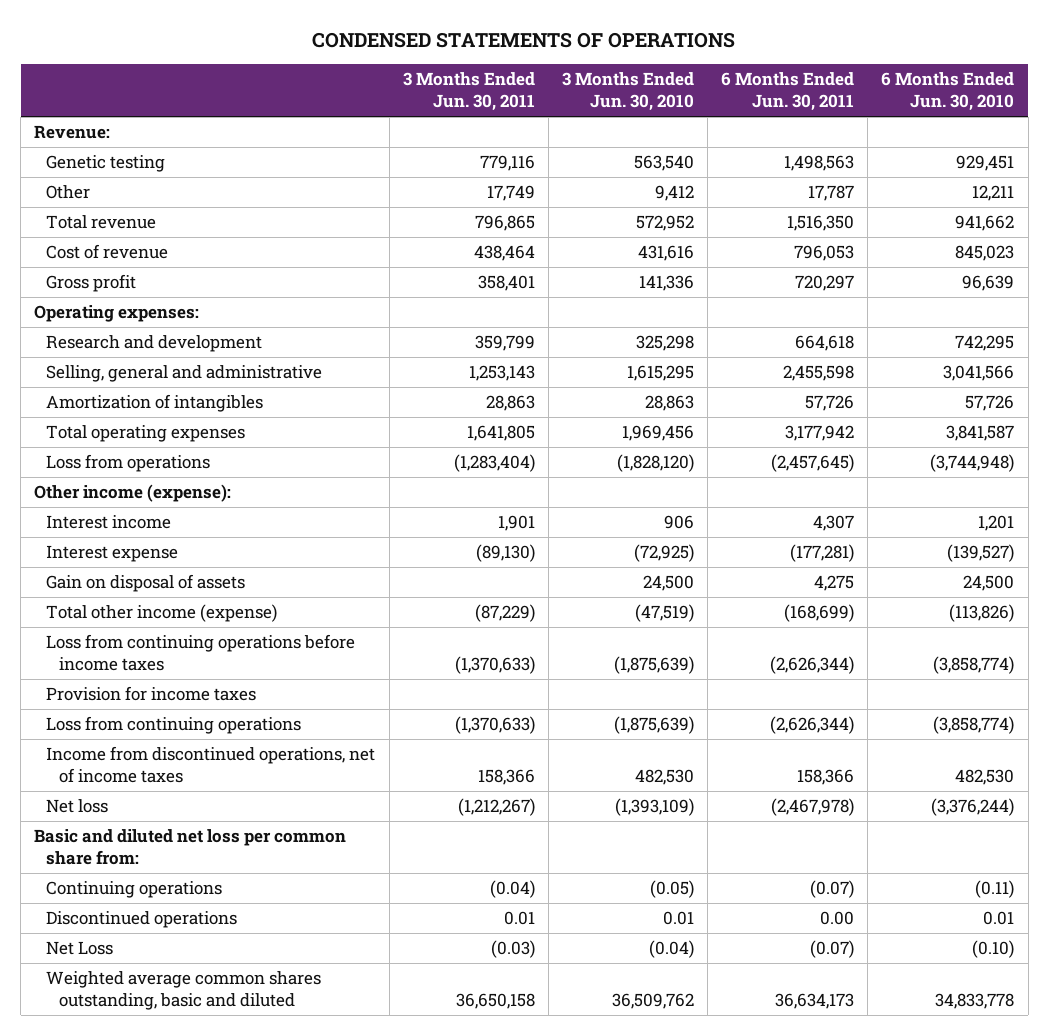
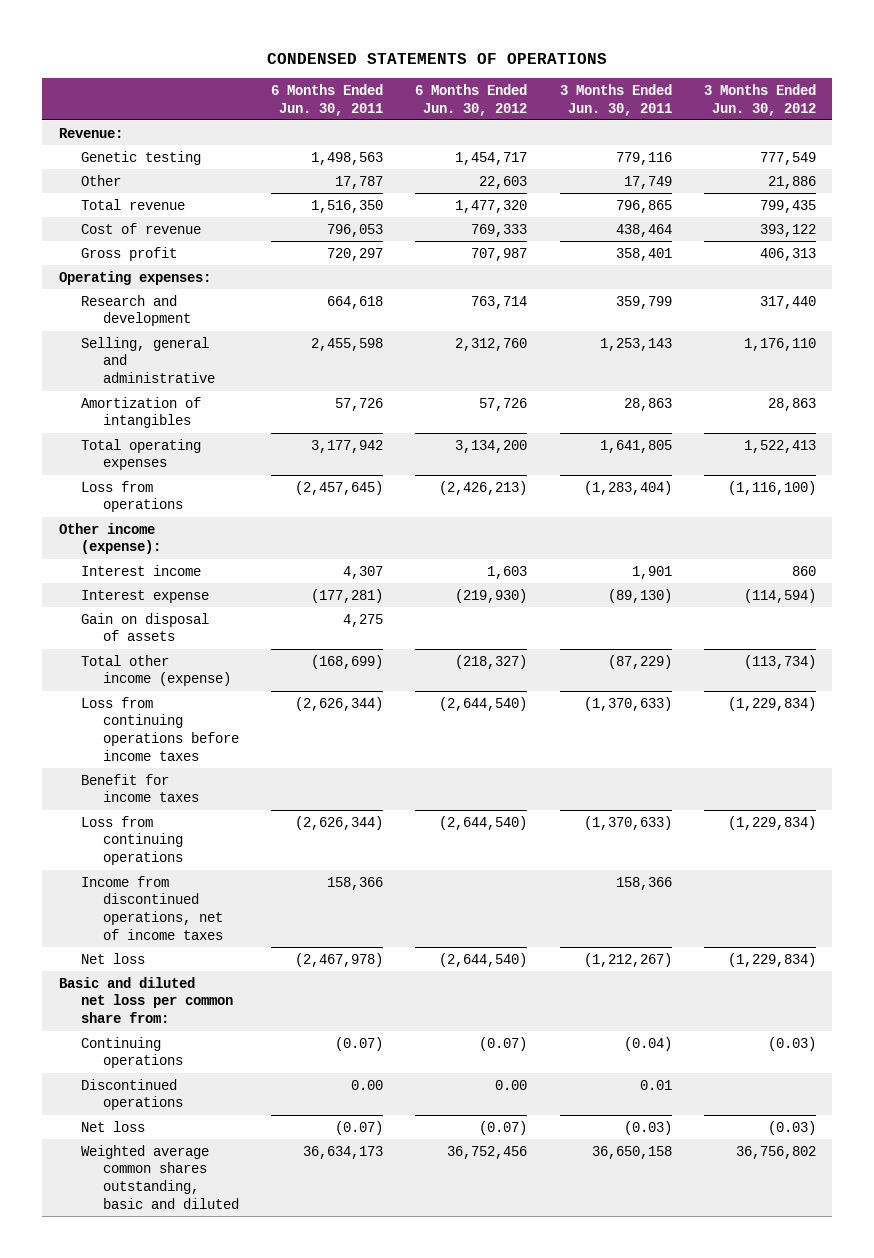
- | 3 Months Ended Jun. 30, 2011 | 3 Months Ended Jun. 30, 2010 | 6 Months Ended Jun. 30, 2011 | 6 Months Ended Jun. 30, 2010
+ | 6 Months Ended Jun. 30, 2011 | 6 Months Ended Jun. 30, 2012 | 3 Months Ended Jun. 30, 2011 | 3 Months Ended Jun. 30, 2012
- Provision for income taxes
+ Benefit for income taxes
- Net Loss | (0.03) | (0.04) | (0.07) | (0.10)
+ Net loss | (0.07) | (0.07) | (0.03) | (0.03)

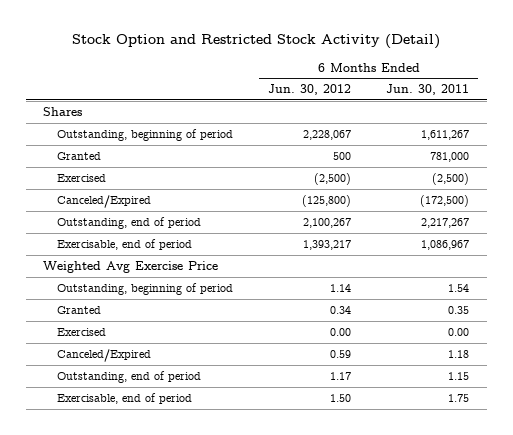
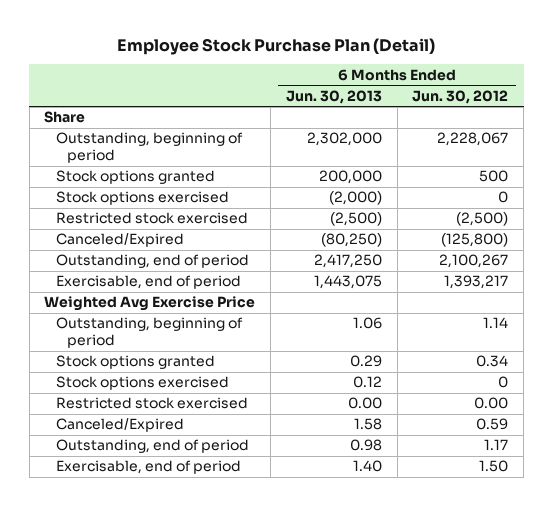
- Stock Option and Restricted Stock Activity (Detail)
+ Employee Stock Purchase Plan (Detail)
- | 6 Months Ended Jun. 30, 2012 | 6 Months Ended Jun. 30, 2011
+ | 6 Months Ended Jun. 30, 2013 | 6 Months Ended Jun. 30, 2012
- Shares
+ Share
- Granted | 500 | 781,000
- Exercised | (2,500) | (2,500)
+ Stock options granted | 200,000 | 500
+ Stock options exercised | (2,000) | 0
+ Restricted stock exercised | (2,500) | (2,500)
- Granted | 0.34 | 0.35
- Exercised | 0.00 | 0.00
+ Stock options granted | 0.29 | 0.34
+ Stock options exercised | 0.12 | 0
+ Restricted stock exercised | 0.00 | 0.00

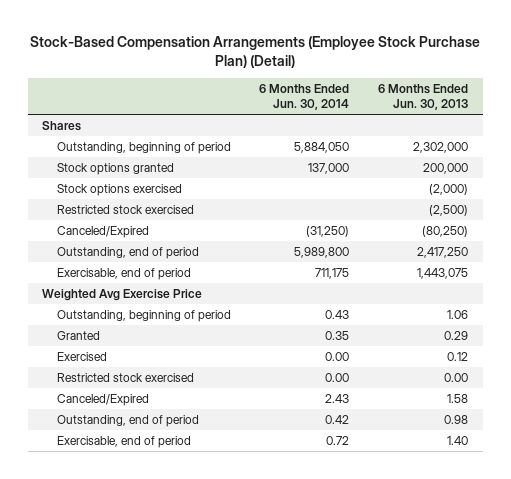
- Employee Stock Purchase Plan (Detail)
+ Stock-Based Compensation Arrangements (Employee Stock Purchase Plan) (Detail)
- | 6 Months Ended Jun. 30, 2013 | 6 Months Ended Jun. 30, 2012
+ | 6 Months Ended Jun. 30, 2014 | 6 Months Ended Jun. 30, 2013
- Share
+ Shares
- Stock options granted | 0.29 | 0.34
- Stock options exercised | 0.12 | 0
+ Granted | 0.35 | 0.29
+ Exercised | 0.00 | 0.12

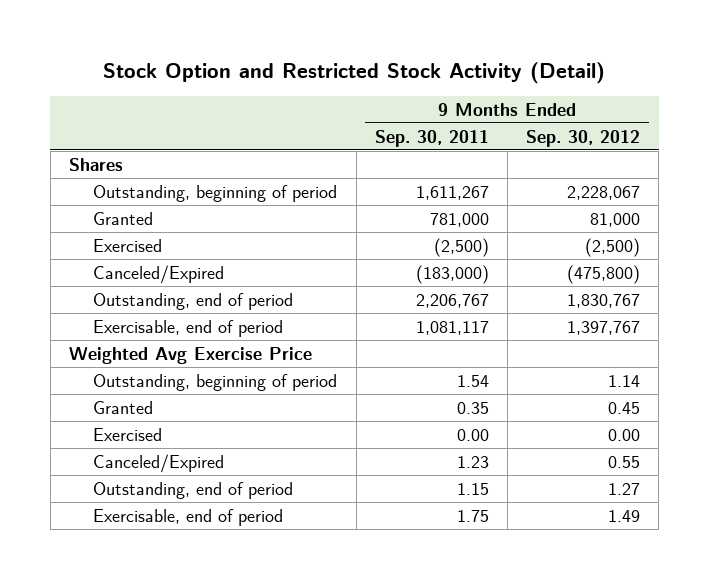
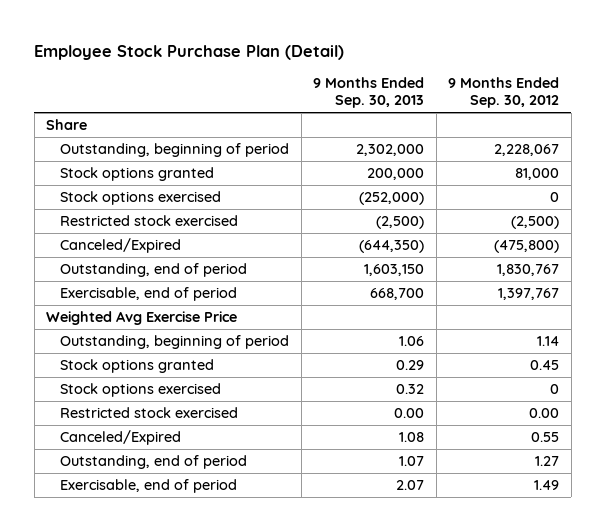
- Stock Option and Restricted Stock Activity (Detail)
+ Employee Stock Purchase Plan (Detail)
- | 9 Months Ended Sep. 30, 2011 | 9 Months Ended Sep. 30, 2012
+ | 9 Months Ended Sep. 30, 2013 | 9 Months Ended Sep. 30, 2012
- Shares
+ Share
- Granted | 781,000 | 81,000
- Exercised | (2,500) | (2,500)
+ Stock options granted | 200,000 | 81,000
+ Stock options exercised | (252,000) | 0
+ Restricted stock exercised | (2,500) | (2,500)
- Granted | 0.35 | 0.45
- Exercised | 0.00 | 0.00
+ Stock options granted | 0.29 | 0.45
+ Stock options exercised | 0.32 | 0
+ Restricted stock exercised | 0.00 | 0.00

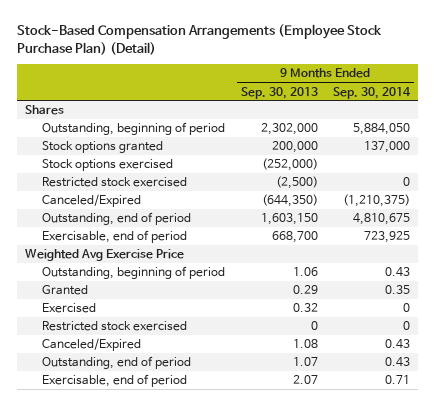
- Employee Stock Purchase Plan (Detail)
+ Stock-Based Compensation Arrangements (Employee Stock Purchase Plan) (Detail)
- | 9 Months Ended Sep. 30, 2013 | 9 Months Ended Sep. 30, 2012
+ | 9 Months Ended Sep. 30, 2013 | 9 Months Ended Sep. 30, 2014
- Share
+ Shares
- Stock options granted | 0.29 | 0.45
- Stock options exercised | 0.32 | 0
- Restricted stock exercised | 0.00 | 0.00
+ Granted | 0.29 | 0.35
+ Exercised | 0.32 | 0
+ Restricted stock exercised | 0 | 0

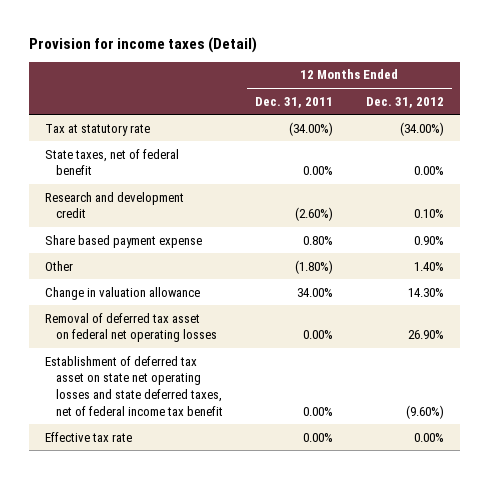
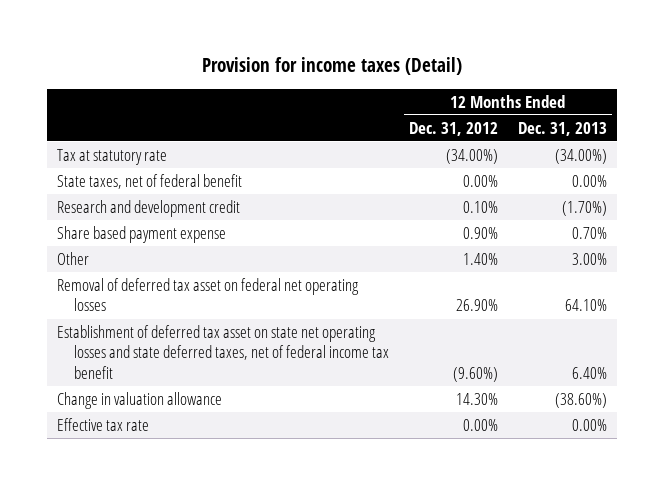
- | 12 Months Ended Dec. 31, 2011 | 12 Months Ended Dec. 31, 2012
+ | 12 Months Ended Dec. 31, 2012 | 12 Months Ended Dec. 31, 2013
moved down: Change in valuation allowance | 14.30% | (38.60%)

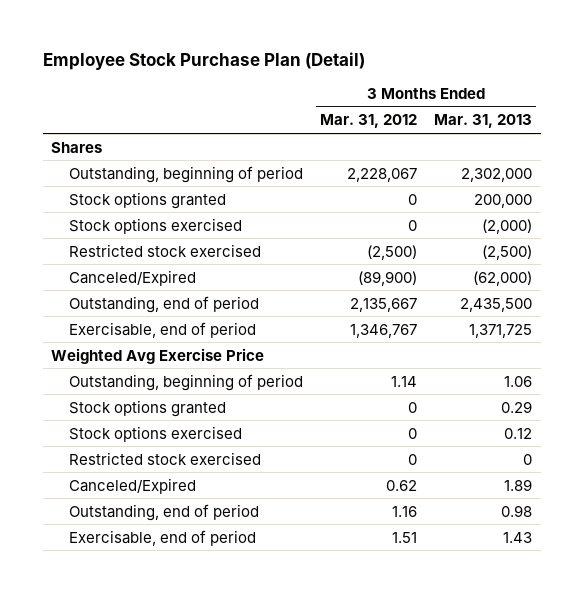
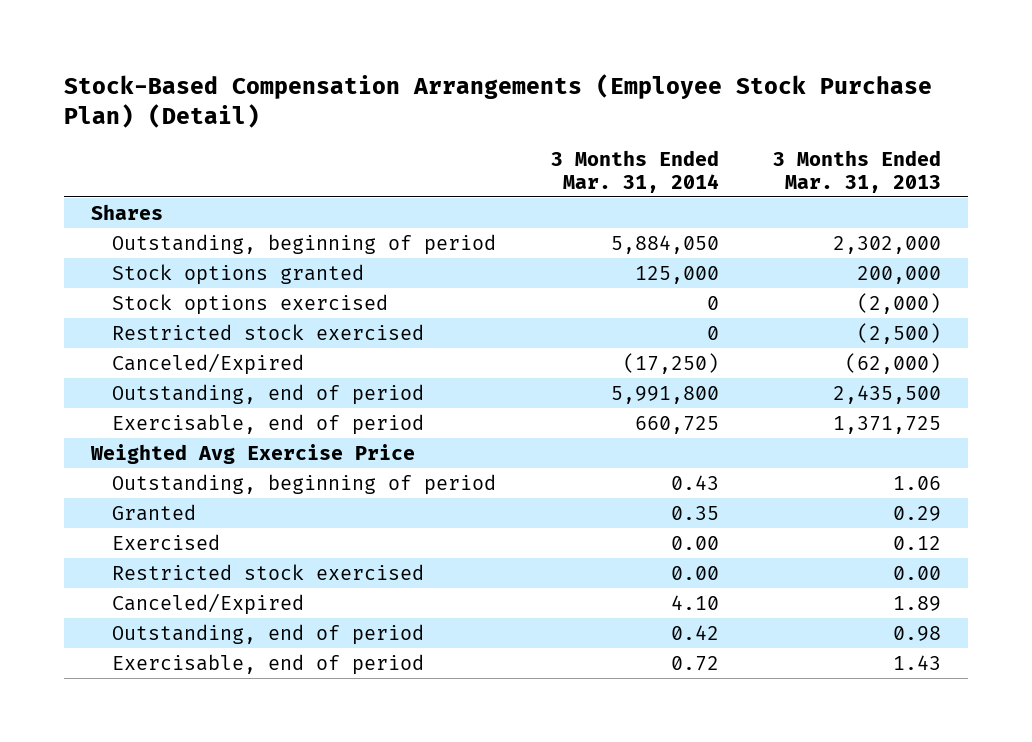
- Employee Stock Purchase Plan (Detail)
+ Stock-Based Compensation Arrangements (Employee Stock Purchase Plan) (Detail)
- | 3 Months Ended Mar. 31, 2012 | 3 Months Ended Mar. 31, 2013
+ | 3 Months Ended Mar. 31, 2014 | 3 Months Ended Mar. 31, 2013
- Stock options granted | 0 | 0.29
- Stock options exercised | 0 | 0.12
- Restricted stock exercised | 0 | 0
+ Granted | 0.35 | 0.29
+ Exercised | 0.00 | 0.12
+ Restricted stock exercised | 0.00 | 0.00

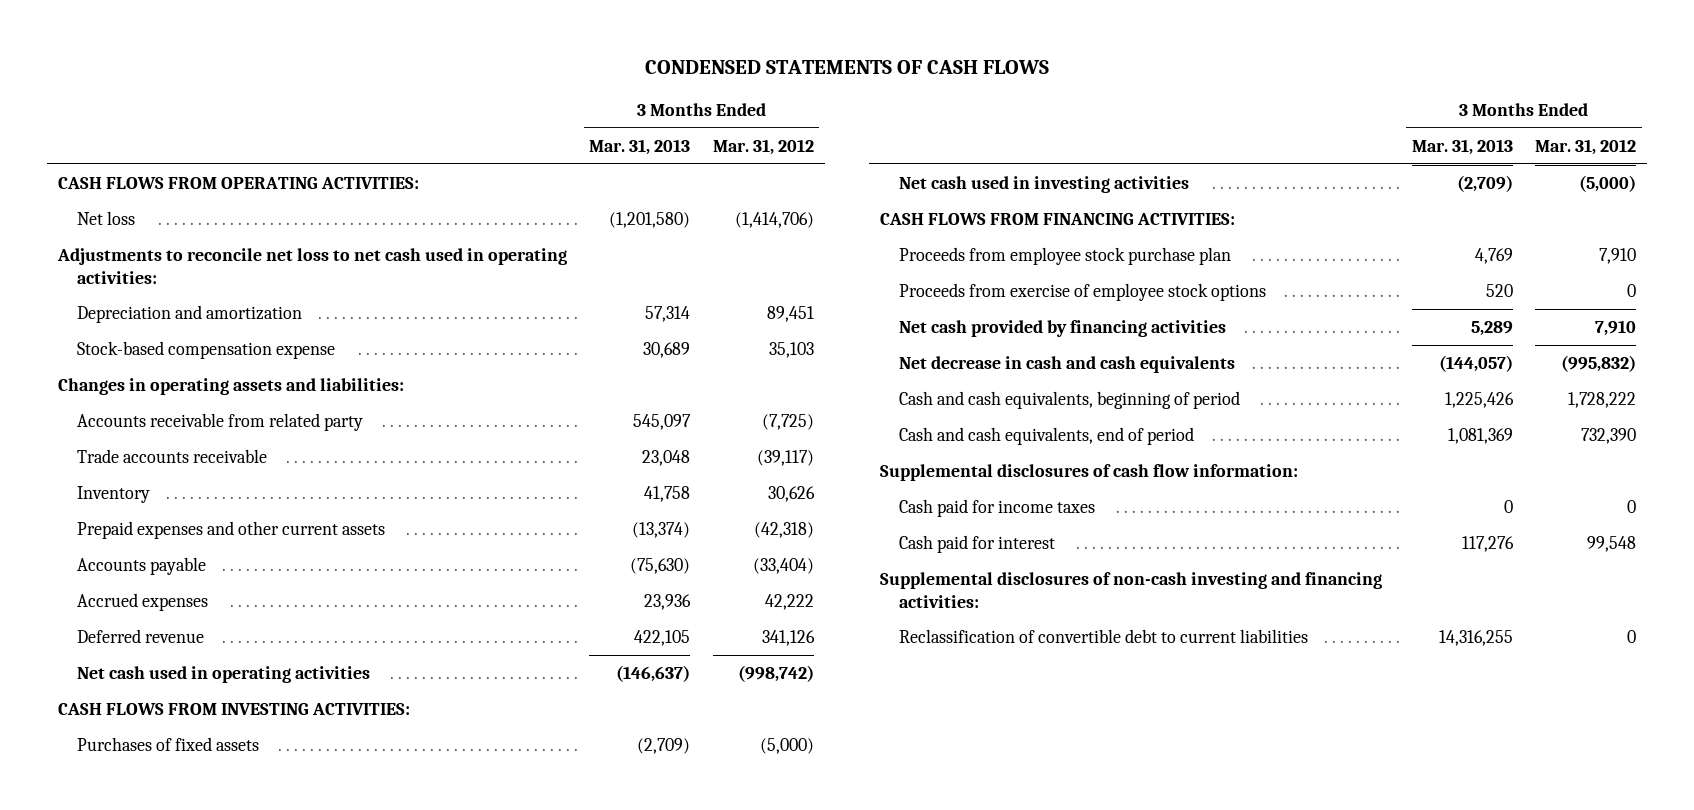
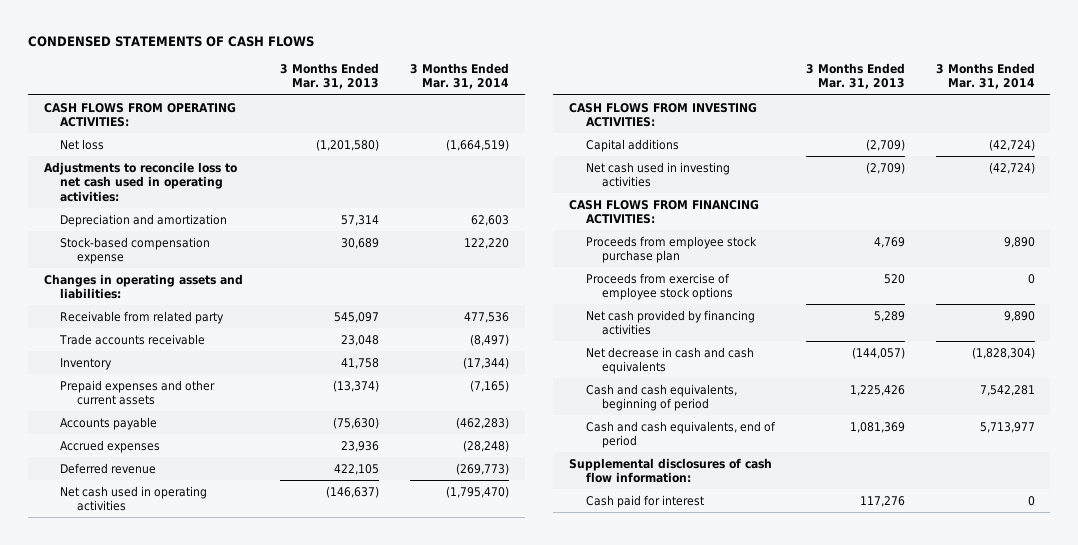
- | 3 Months Ended Mar. 31, 2013 | 3 Months Ended Mar. 31, 2012
+ | 3 Months Ended Mar. 31, 2013 | 3 Months Ended Mar. 31, 2014
- Adjustments to reconcile net loss to net cash used in operating activities:
+ Adjustments to reconcile loss to net cash used in operating activities:
- Accounts receivable from related party | 545,097 | (7,725)
+ Receivable from related party | 545,097 | 477,536
- Purchases of fixed assets | (2,709) | (5,000)
+ Capital additions | (2,709) | (42,724)
- Cash paid for income taxes | 0 | 0
- Supplemental disclosures of non-cash investing and financing activities:
- Reclassification of convertible debt to current liabilities | 14,316,255 | 0

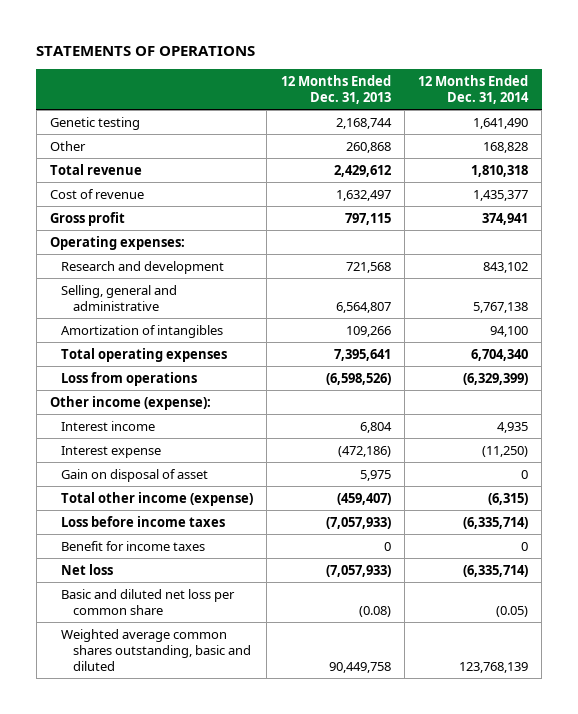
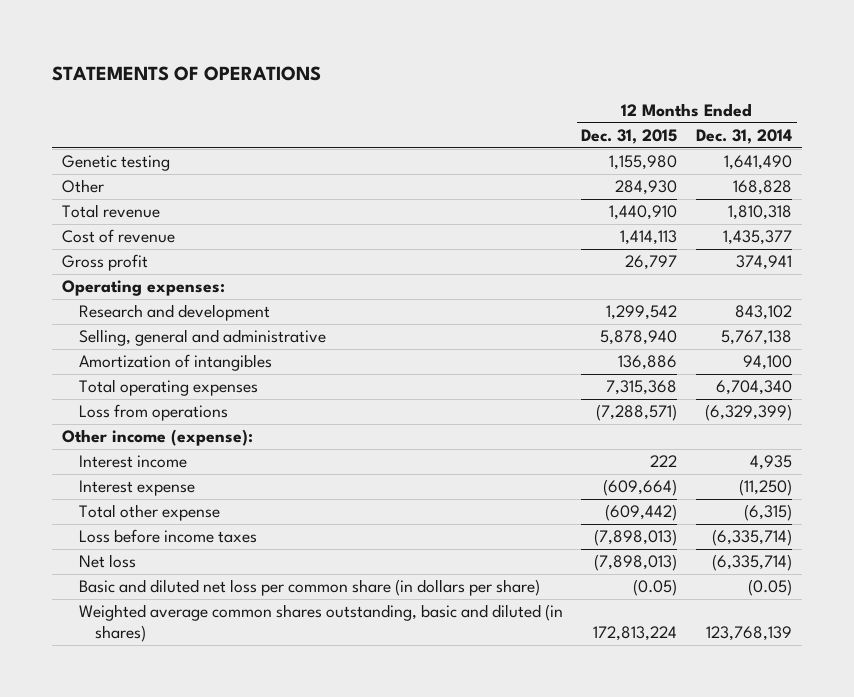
- | 12 Months Ended Dec. 31, 2013 | 12 Months Ended Dec. 31, 2014
+ | 12 Months Ended Dec. 31, 2015 | 12 Months Ended Dec. 31, 2014
- Gain on disposal of asset | 5,975 | 0
- Total other income (expense) | (459,407) | (6,315)
+ Total other expense | (609,442) | (6,315)
- Benefit for income taxes | 0 | 0
- Basic and diluted net loss per common share | (0.08) | (0.05)
- Weighted average common shares outstanding, basic and diluted | 90,449,758 | 123,768,139
+ Basic and diluted net loss per common share (in dollars per share) | (0.05) | (0.05)
+ Weighted average common shares outstanding, basic and diluted (in shares) | 172,813,224 | 123,768,139

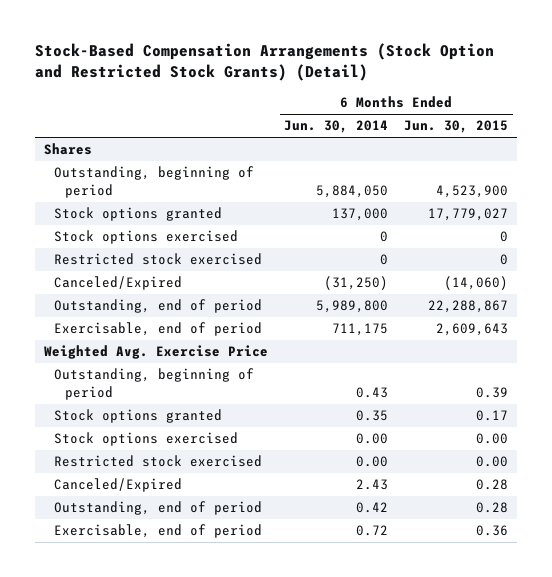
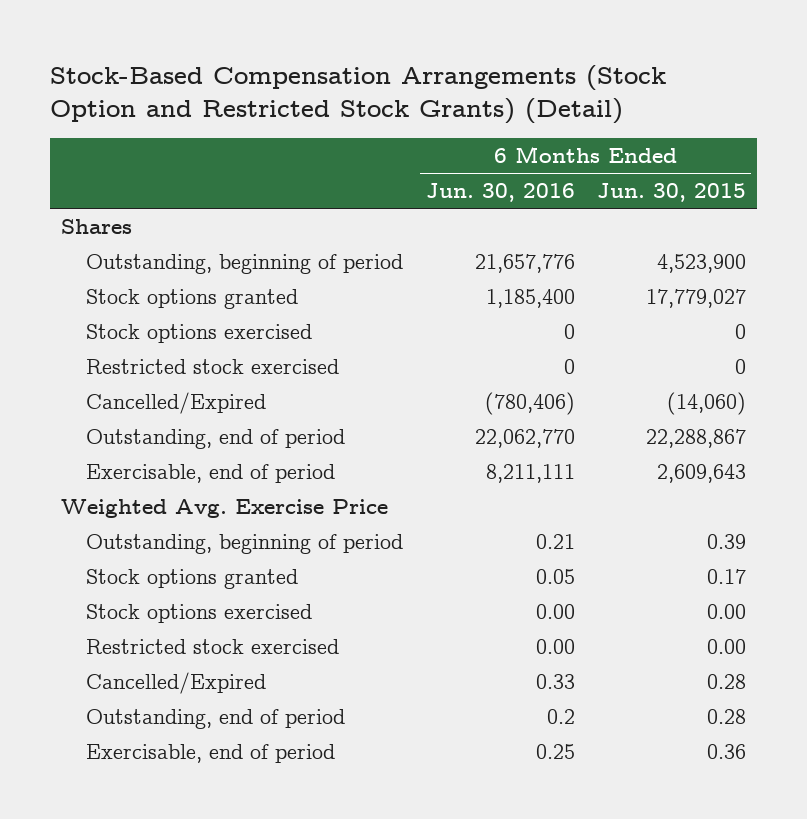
- | 6 Months Ended Jun. 30, 2014 | 6 Months Ended Jun. 30, 2015
+ | 6 Months Ended Jun. 30, 2016 | 6 Months Ended Jun. 30, 2015
- Canceled/Expired | (31,250) | (14,060)
+ Cancelled/Expired | (780,406) | (14,060)
- Canceled/Expired | 2.43 | 0.28
+ Cancelled/Expired | 0.33 | 0.28

